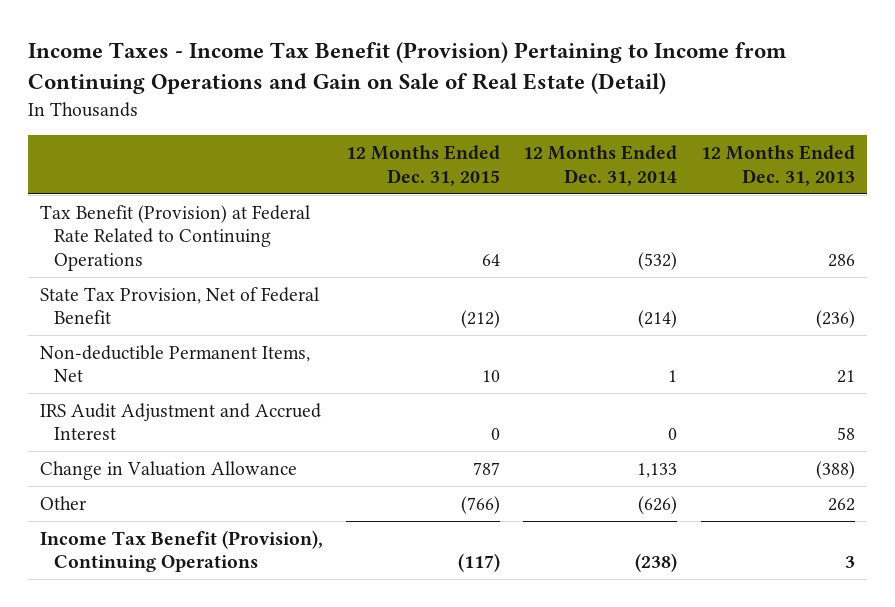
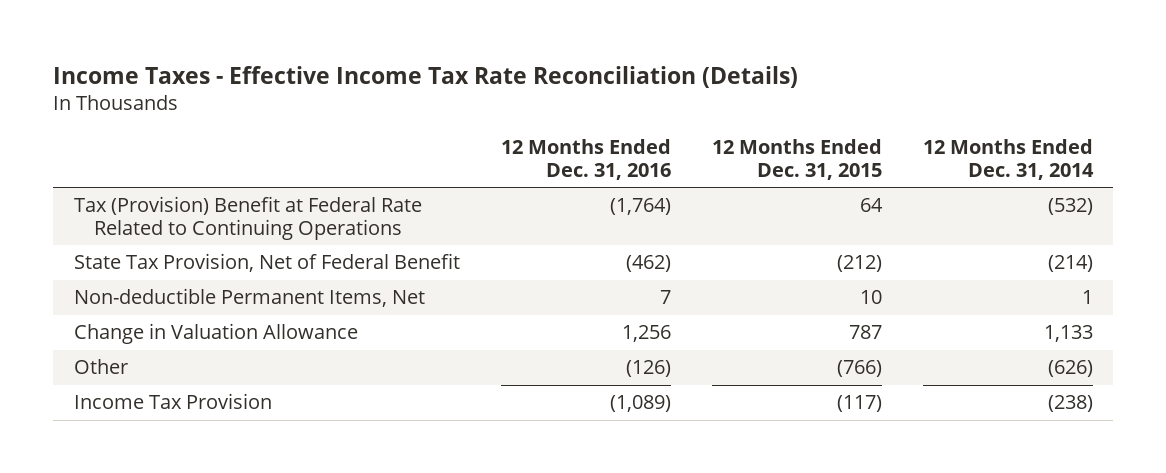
- Income Taxes - Income Tax Benefit (Provision) Pertaining to Income from Continuing Operations and Gain on Sale of Real Estate (Detail)
+ Income Taxes - Effective Income Tax Rate Reconciliation (Details)
- | 12 Months Ended Dec. 31, 2015 | 12 Months Ended Dec. 31, 2014 | 12 Months Ended Dec. 31, 2013
+ | 12 Months Ended Dec. 31, 2016 | 12 Months Ended Dec. 31, 2015 | 12 Months Ended Dec. 31, 2014
- Tax Benefit (Provision) at Federal Rate Related to Continuing Operations | 64 | (532) | 286
+ Tax (Provision) Benefit at Federal Rate Related to Continuing Operations | (1,764) | 64 | (532)
- IRS Audit Adjustment and Accrued Interest | 0 | 0 | 58
- Income Tax Benefit (Provision), Continuing Operations | (117) | (238) | 3
+ Income Tax Provision | (1,089) | (117) | (238)

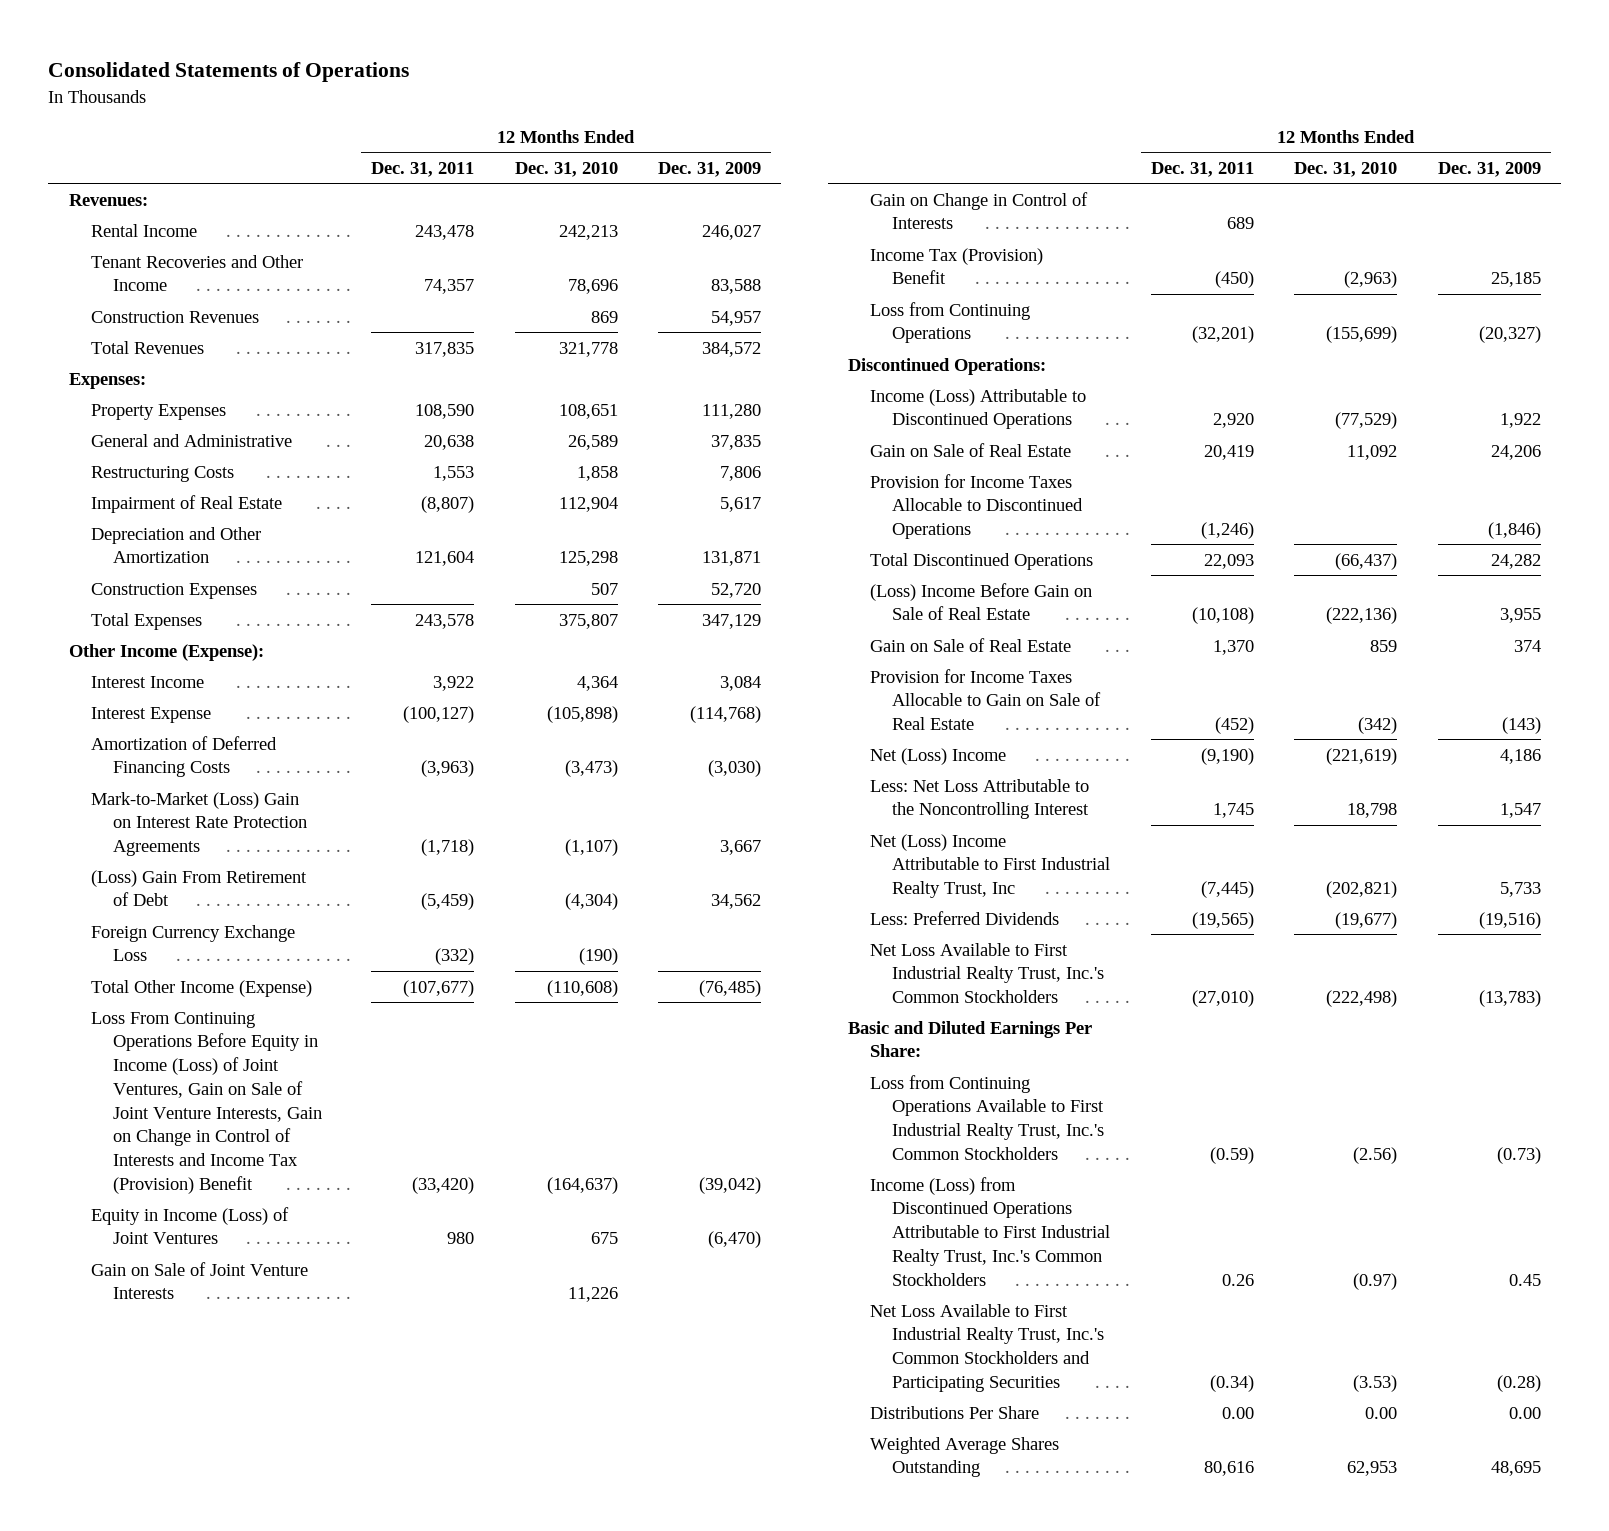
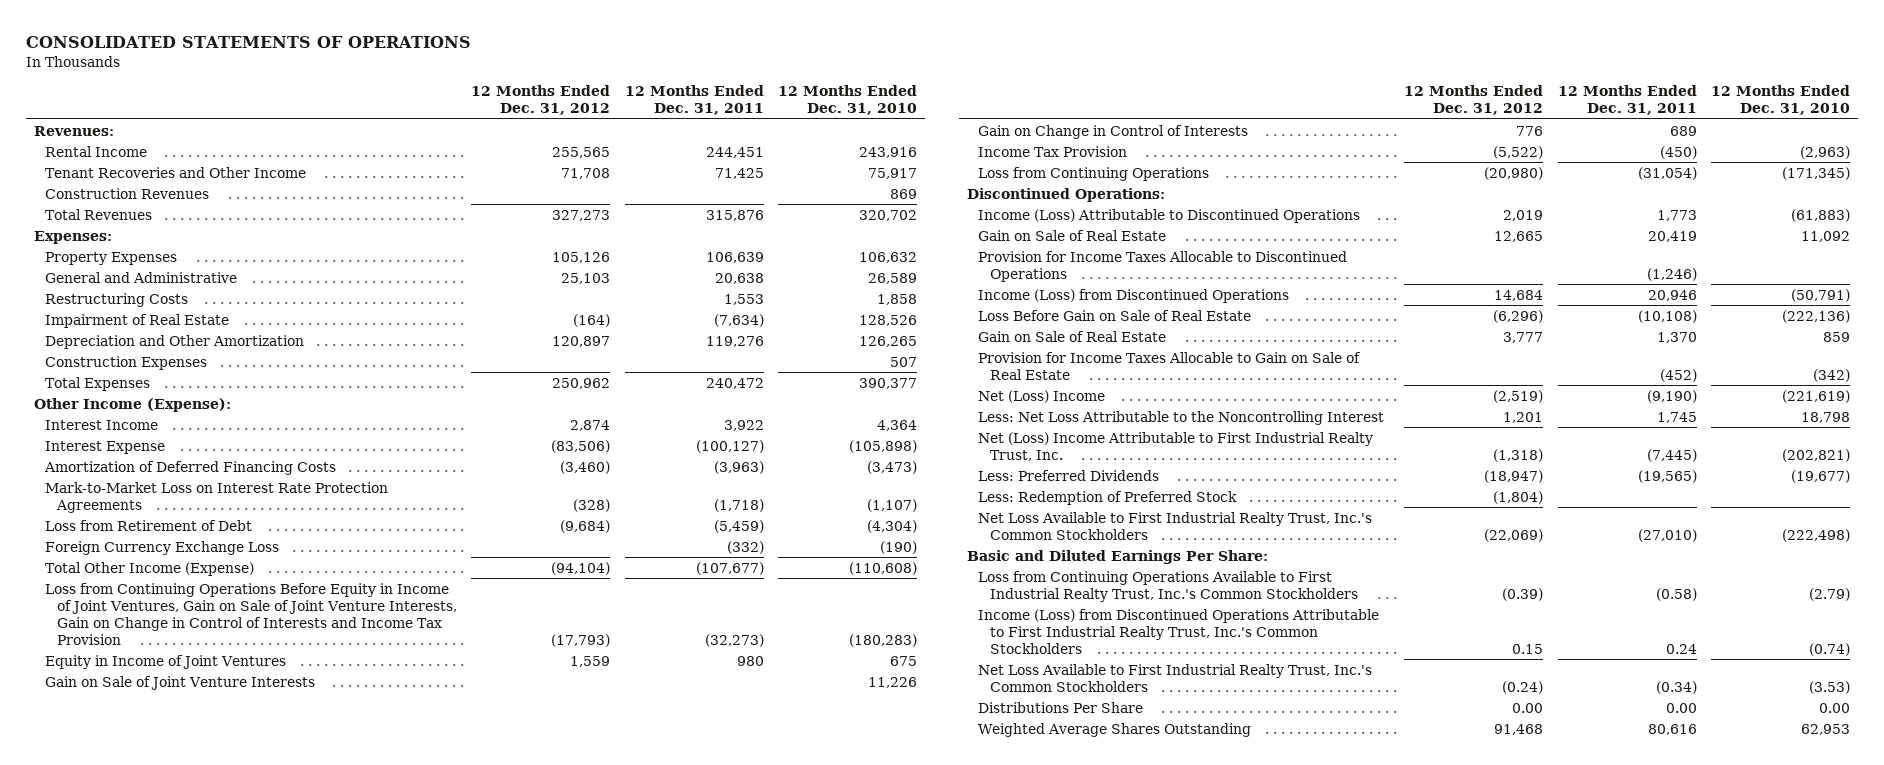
- Consolidated Statements of Operations
+ CONSOLIDATED STATEMENTS OF OPERATIONS
- | 12 Months Ended Dec. 31, 2011 | 12 Months Ended Dec. 31, 2010 | 12 Months Ended Dec. 31, 2009
+ | 12 Months Ended Dec. 31, 2012 | 12 Months Ended Dec. 31, 2011 | 12 Months Ended Dec. 31, 2010
- Rental Income | 243,478 | 242,213 | 246,027
- Tenant Recoveries and Other Income | 74,357 | 78,696 | 83,588
+ Rental Income | 255,565 | 244,451 | 243,916
+ Tenant Recoveries and Other Income | 71,708 | 71,425 | 75,917
- Total Revenues | 317,835 | 321,778 | 384,572
+ Total Revenues | 327,273 | 315,876 | 320,702
- Property Expenses | 108,590 | 108,651 | 111,280
+ Property Expenses | 105,126 | 106,639 | 106,632
- Impairment of Real Estate | (8,807) | 112,904 | 5,617
- Depreciation and Other Amortization | 121,604 | 125,298 | 131,871
+ Impairment of Real Estate | (164) | (7,634) | 128,526
+ Depreciation and Other Amortization | 120,897 | 119,276 | 126,265
- Total Expenses | 243,578 | 375,807 | 347,129
+ Total Expenses | 250,962 | 240,472 | 390,377
- Mark-to-Market (Loss) Gain on Interest Rate Protection Agreements | (1,718) | (1,107) | 3,667
- (Loss) Gain From Retirement of Debt | (5,459) | (4,304) | 34,562
+ Mark-to-Market Loss on Interest Rate Protection Agreements | (328) | (1,718) | (1,107)
+ Loss from Retirement of Debt | (9,684) | (5,459) | (4,304)
- Loss From Continuing Operations Before Equity in Income (Loss) of Joint Ventures, Gain on Sale of Joint Venture Interests, Gain on Change in Control of Interests and Income Tax (Provision) Benefit | (33,420) | (164,637) | (39,042)
- Equity in Income (Loss) of Joint Ventures | 980 | 675 | (6,470)
+ Loss from Continuing Operations Before Equity in Income of Joint Ventures, Gain on Sale of Joint Venture Interests, Gain on Change in Control of Interests and Income Tax Provision | (17,793) | (32,273) | (180,283)
+ Equity in Income of Joint Ventures | 1,559 | 980 | 675
- Income Tax (Provision) Benefit | (450) | (2,963) | 25,185
- Loss from Continuing Operations | (32,201) | (155,699) | (20,327)
+ Income Tax Provision | (5,522) | (450) | (2,963)
+ Loss from Continuing Operations | (20,980) | (31,054) | (171,345)
- Income (Loss) Attributable to Discontinued Operations | 2,920 | (77,529) | 1,922
+ Income (Loss) Attributable to Discontinued Operations | 2,019 | 1,773 | (61,883)
- Total Discontinued Operations | 22,093 | (66,437) | 24,282
- (Loss) Income Before Gain on Sale of Real Estate | (10,108) | (222,136) | 3,955
+ Income (Loss) from Discontinued Operations | 14,684 | 20,946 | (50,791)
+ Loss Before Gain on Sale of Real Estate | (6,296) | (10,108) | (222,136)
- Net (Loss) Income Attributable to First Industrial Realty Trust, Inc | (7,445) | (202,821) | 5,733
+ Net (Loss) Income Attributable to First Industrial Realty Trust, Inc. | (1,318) | (7,445) | (202,821)
+ Less: Redemption of Preferred Stock | (1,804) | |
- Loss from Continuing Operations Available to First Industrial Realty Trust, Inc.'s Common Stockholders | (0.59) | (2.56) | (0.73)
- Income (Loss) from Discontinued Operations Attributable to First Industrial Realty Trust, Inc.'s Common Stockholders | 0.26 | (0.97) | 0.45
- Net Loss Available to First Industrial Realty Trust, Inc.'s Common Stockholders and Participating Securities | (0.34) | (3.53) | (0.28)
+ Loss from Continuing Operations Available to First Industrial Realty Trust, Inc.'s Common Stockholders | (0.39) | (0.58) | (2.79)
+ Income (Loss) from Discontinued Operations Attributable to First Industrial Realty Trust, Inc.'s Common Stockholders | 0.15 | 0.24 | (0.74)
+ Net Loss Available to First Industrial Realty Trust, Inc.'s Common Stockholders | (0.24) | (0.34) | (3.53)

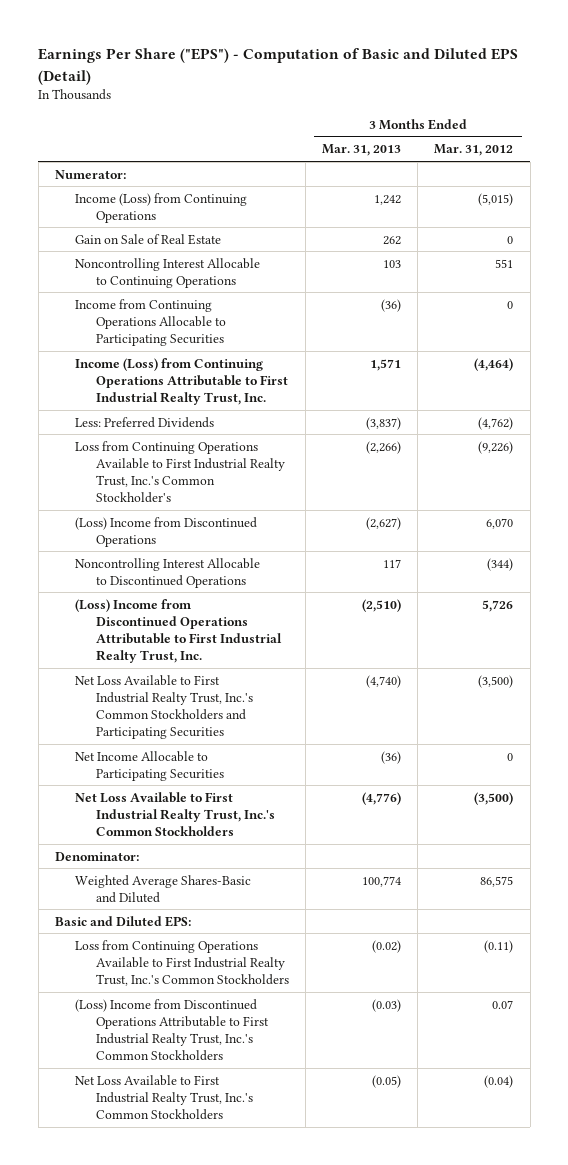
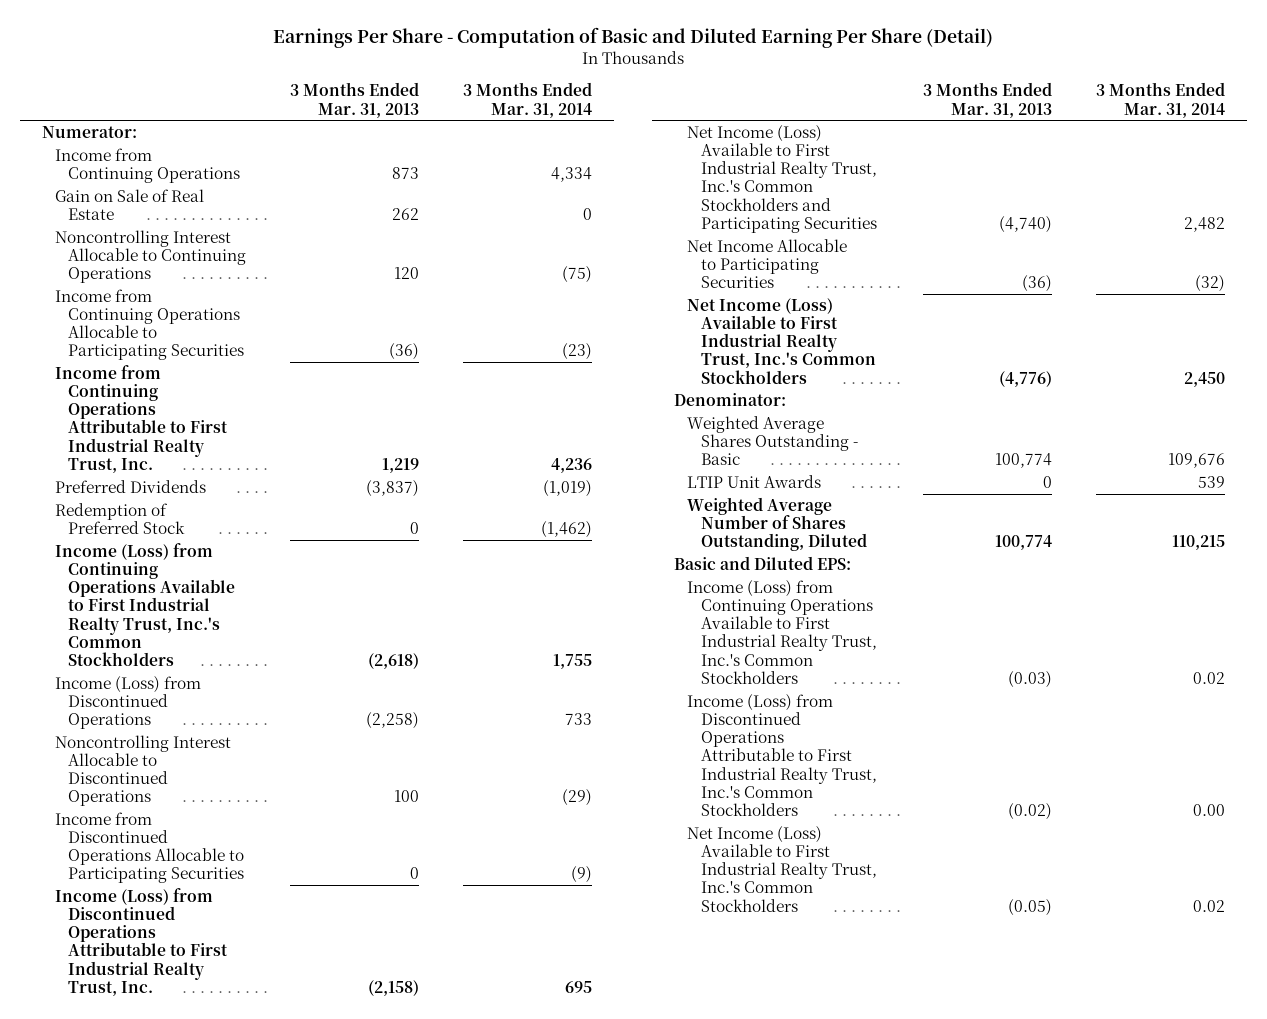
- Earnings Per Share ("EPS") - Computation of Basic and Diluted EPS (Detail)
+ Earnings Per Share - Computation of Basic and Diluted Earning Per Share (Detail)
- | 3 Months Ended Mar. 31, 2013 | 3 Months Ended Mar. 31, 2012
+ | 3 Months Ended Mar. 31, 2013 | 3 Months Ended Mar. 31, 2014
- Income (Loss) from Continuing Operations | 1,242 | (5,015)
+ Income from Continuing Operations | 873 | 4,334
- Noncontrolling Interest Allocable to Continuing Operations | 103 | 551
+ Noncontrolling Interest Allocable to Continuing Operations | 120 | (75)
- Income (Loss) from Continuing Operations Attributable to First Industrial Realty Trust, Inc. | 1,571 | (4,464)
- Less: Preferred Dividends | (3,837) | (4,762)
- Loss from Continuing Operations Available to First Industrial Realty Trust, Inc.'s Common Stockholder's | (2,266) | (9,226)
- (Loss) Income from Discontinued Operations | (2,627) | 6,070
- Noncontrolling Interest Allocable to Discontinued Operations | 117 | (344)
- (Loss) Income from Discontinued Operations Attributable to First Industrial Realty Trust, Inc. | (2,510) | 5,726
- Net Loss Available to First Industrial Realty Trust, Inc.'s Common Stockholders and Participating Securities | (4,740) | (3,500)
+ Income from Continuing Operations Attributable to First Industrial Realty Trust, Inc. | 1,219 | 4,236
+ Preferred Dividends | (3,837) | (1,019)
+ Redemption of Preferred Stock | 0 | (1,462)
+ Income (Loss) from Continuing Operations Available to First Industrial Realty Trust, Inc.'s Common Stockholders | (2,618) | 1,755
+ Income (Loss) from Discontinued Operations | (2,258) | 733
+ Noncontrolling Interest Allocable to Discontinued Operations | 100 | (29)
+ Income from Discontinued Operations Allocable to Participating Securities | 0 | (9)
+ Income (Loss) from Discontinued Operations Attributable to First Industrial Realty Trust, Inc. | (2,158) | 695
+ Net Income (Loss) Available to First Industrial Realty Trust, Inc.'s Common Stockholders and Participating Securities | (4,740) | 2,482
- Net Loss Available to First Industrial Realty Trust, Inc.'s Common Stockholders | (4,776) | (3,500)
+ Net Income (Loss) Available to First Industrial Realty Trust, Inc.'s Common Stockholders | (4,776) | 2,450
- Weighted Average Shares-Basic and Diluted | 100,774 | 86,575
+ Weighted Average Shares Outstanding - Basic | 100,774 | 109,676
+ LTIP Unit Awards | 0 | 539
+ Weighted Average Number of Shares Outstanding, Diluted | 100,774 | 110,215
- Loss from Continuing Operations Available to First Industrial Realty Trust, Inc.'s Common Stockholders | (0.02) | (0.11)
- (Loss) Income from Discontinued Operations Attributable to First Industrial Realty Trust, Inc.'s Common Stockholders | (0.03) | 0.07
- Net Loss Available to First Industrial Realty Trust, Inc.'s Common Stockholders | (0.05) | (0.04)
+ Income (Loss) from Continuing Operations Available to First Industrial Realty Trust, Inc.'s Common Stockholders | (0.03) | 0.02
+ Income (Loss) from Discontinued Operations Attributable to First Industrial Realty Trust, Inc.'s Common Stockholders | (0.02) | 0.00
+ Net Income (Loss) Available to First Industrial Realty Trust, Inc.'s Common Stockholders | (0.05) | 0.02

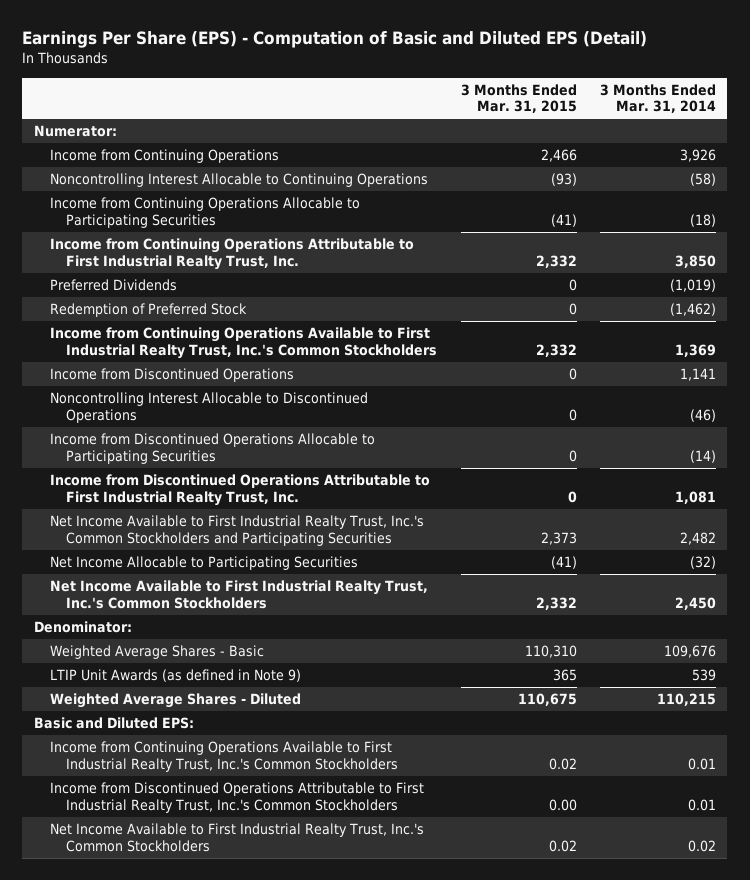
- Earnings Per Share - Computation of Basic and Diluted Earning Per Share (Detail)
+ Earnings Per Share (EPS) - Computation of Basic and Diluted EPS (Detail)
- | 3 Months Ended Mar. 31, 2013 | 3 Months Ended Mar. 31, 2014
+ | 3 Months Ended Mar. 31, 2015 | 3 Months Ended Mar. 31, 2014
- Income from Continuing Operations | 873 | 4,334
- Gain on Sale of Real Estate | 262 | 0
- Noncontrolling Interest Allocable to Continuing Operations | 120 | (75)
- Income from Continuing Operations Allocable to Participating Securities | (36) | (23)
- Income from Continuing Operations Attributable to First Industrial Realty Trust, Inc. | 1,219 | 4,236
+ Income from Continuing Operations | 2,466 | 3,926
+ Noncontrolling Interest Allocable to Continuing Operations | (93) | (58)
+ Income from Continuing Operations Allocable to Participating Securities | (41) | (18)
+ Income from Continuing Operations Attributable to First Industrial Realty Trust, Inc. | 2,332 | 3,850
- Income (Loss) from Continuing Operations Available to First Industrial Realty Trust, Inc.'s Common Stockholders | (2,618) | 1,755
- Income (Loss) from Discontinued Operations | (2,258) | 733
- Noncontrolling Interest Allocable to Discontinued Operations | 100 | (29)
- Income from Discontinued Operations Allocable to Participating Securities | 0 | (9)
- Income (Loss) from Discontinued Operations Attributable to First Industrial Realty Trust, Inc. | (2,158) | 695
- Net Income (Loss) Available to First Industrial Realty Trust, Inc.'s Common Stockholders and Participating Securities | (4,740) | 2,482
+ Income from Continuing Operations Available to First Industrial Realty Trust, Inc.'s Common Stockholders | 2,332 | 1,369
+ Income from Discontinued Operations | 0 | 1,141
+ Noncontrolling Interest Allocable to Discontinued Operations | 0 | (46)
+ Income from Discontinued Operations Allocable to Participating Securities | 0 | (14)
+ Income from Discontinued Operations Attributable to First Industrial Realty Trust, Inc. | 0 | 1,081
+ Net Income Available to First Industrial Realty Trust, Inc.'s Common Stockholders and Participating Securities | 2,373 | 2,482
- Net Income (Loss) Available to First Industrial Realty Trust, Inc.'s Common Stockholders | (4,776) | 2,450
+ Net Income Available to First Industrial Realty Trust, Inc.'s Common Stockholders | 2,332 | 2,450
- Weighted Average Shares Outstanding - Basic | 100,774 | 109,676
- LTIP Unit Awards | 0 | 539
- Weighted Average Number of Shares Outstanding, Diluted | 100,774 | 110,215
+ Weighted Average Shares - Basic | 110,310 | 109,676
+ LTIP Unit Awards (as defined in Note 9) | 365 | 539
+ Weighted Average Shares - Diluted | 110,675 | 110,215
- Income (Loss) from Continuing Operations Available to First Industrial Realty Trust, Inc.'s Common Stockholders | (0.03) | 0.02
- Income (Loss) from Discontinued Operations Attributable to First Industrial Realty Trust, Inc.'s Common Stockholders | (0.02) | 0.00
- Net Income (Loss) Available to First Industrial Realty Trust, Inc.'s Common Stockholders | (0.05) | 0.02
+ Income from Continuing Operations Available to First Industrial Realty Trust, Inc.'s Common Stockholders | 0.02 | 0.01
+ Income from Discontinued Operations Attributable to First Industrial Realty Trust, Inc.'s Common Stockholders | 0.00 | 0.01
+ Net Income Available to First Industrial Realty Trust, Inc.'s Common Stockholders | 0.02 | 0.02

